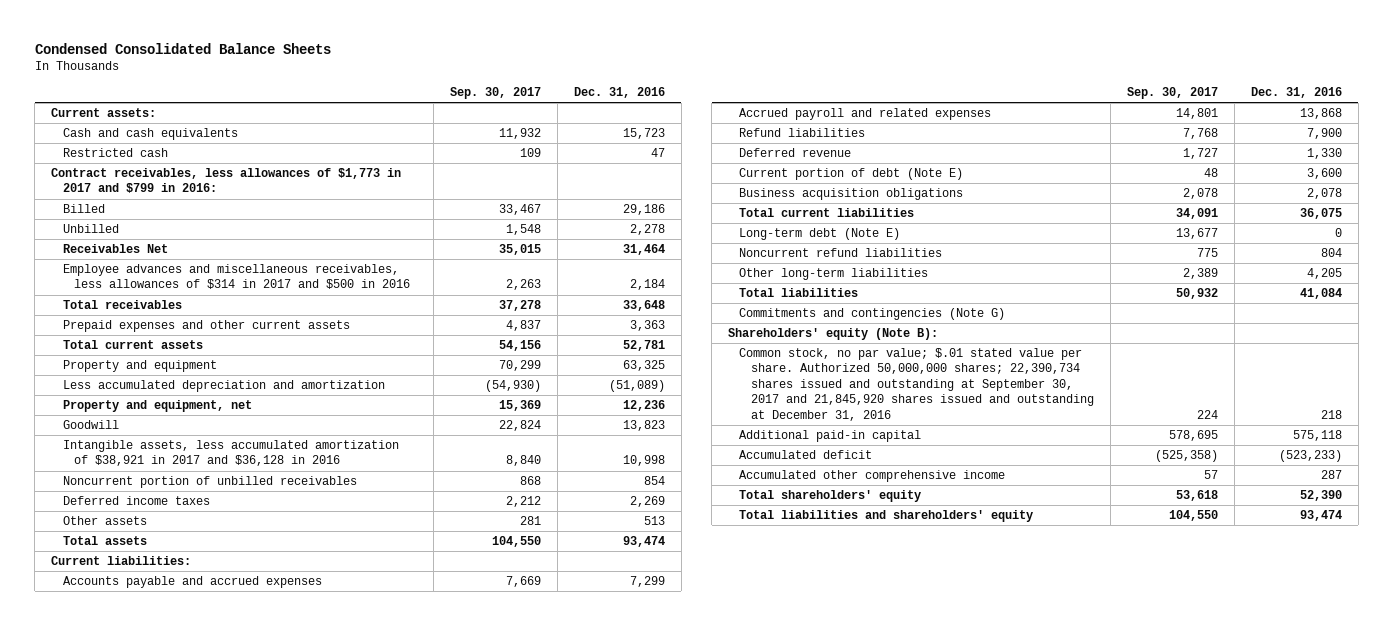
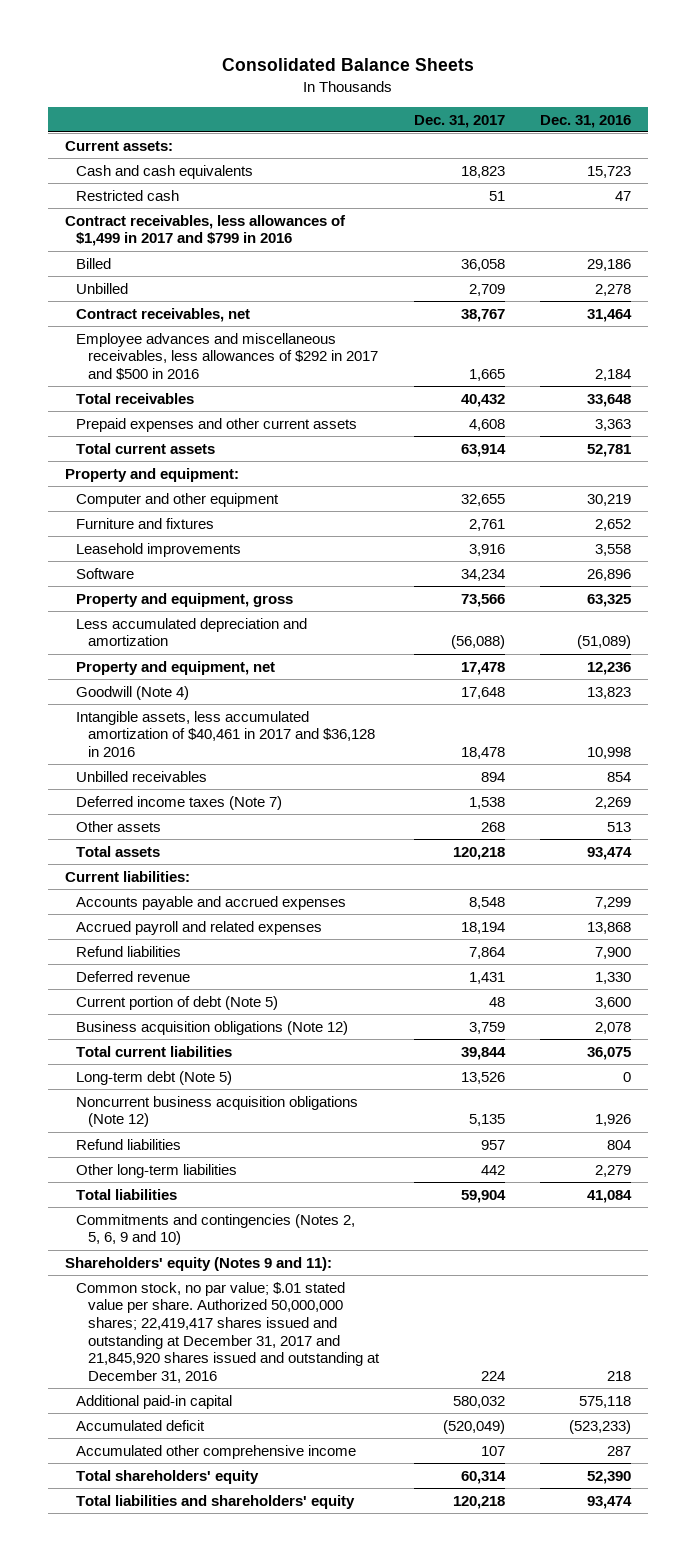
- Condensed Consolidated Balance Sheets
+ Consolidated Balance Sheets
- | Sep. 30, 2017 | Dec. 31, 2016
+ | Dec. 31, 2017 | Dec. 31, 2016
- Contract receivables, less allowances of $1,773 in 2017 and $799 in 2016:
+ Contract receivables, less allowances of $1,499 in 2017 and $799 in 2016
- Receivables Net | 35,015 | 31,464
- Employee advances and miscellaneous receivables, less allowances of $314 in 2017 and $500 in 2016 | 2,263 | 2,184
+ Contract receivables, net | 38,767 | 31,464
+ Employee advances and miscellaneous receivables, less allowances of $292 in 2017 and $500 in 2016 | 1,665 | 2,184
- Property and equipment | 70,299 | 63,325
+ Property and equipment:
+ Computer and other equipment | 32,655 | 30,219
+ Furniture and fixtures | 2,761 | 2,652
+ Leasehold improvements | 3,916 | 3,558
+ Software | 34,234 | 26,896
+ Property and equipment, gross | 73,566 | 63,325
- Goodwill | 22,824 | 13,823
- Intangible assets, less accumulated amortization of $38,921 in 2017 and $36,128 in 2016 | 8,840 | 10,998
- Noncurrent portion of unbilled receivables | 868 | 854
- Deferred income taxes | 2,212 | 2,269
+ Goodwill (Note 4) | 17,648 | 13,823
+ Intangible assets, less accumulated amortization of $40,461 in 2017 and $36,128 in 2016 | 18,478 | 10,998
+ Unbilled receivables | 894 | 854
+ Deferred income taxes (Note 7) | 1,538 | 2,269
- Current portion of debt (Note E) | 48 | 3,600
- Business acquisition obligations | 2,078 | 2,078
+ Current portion of debt (Note 5) | 48 | 3,600
+ Business acquisition obligations (Note 12) | 3,759 | 2,078
- Long-term debt (Note E) | 13,677 | 0
- Noncurrent refund liabilities | 775 | 804
- Other long-term liabilities | 2,389 | 4,205
+ Long-term debt (Note 5) | 13,526 | 0
+ Noncurrent business acquisition obligations (Note 12) | 5,135 | 1,926
+ Refund liabilities | 957 | 804
+ Other long-term liabilities | 442 | 2,279
- Commitments and contingencies (Note G)
- Shareholders' equity (Note B):
- Common stock, no par value; $.01 stated value per share. Authorized 50,000,000 shares; 22,390,734 shares issued and outstanding at September 30, 2017 and 21,845,920 shares issued and outstanding at December 31, 2016 | 224 | 218
+ Commitments and contingencies (Notes 2, 5, 6, 9 and 10)
+ Shareholders' equity (Notes 9 and 11):
+ Common stock, no par value; $.01 stated value per share. Authorized 50,000,000 shares; 22,419,417 shares issued and outstanding at December 31, 2017 and 21,845,920 shares issued and outstanding at December 31, 2016 | 224 | 218

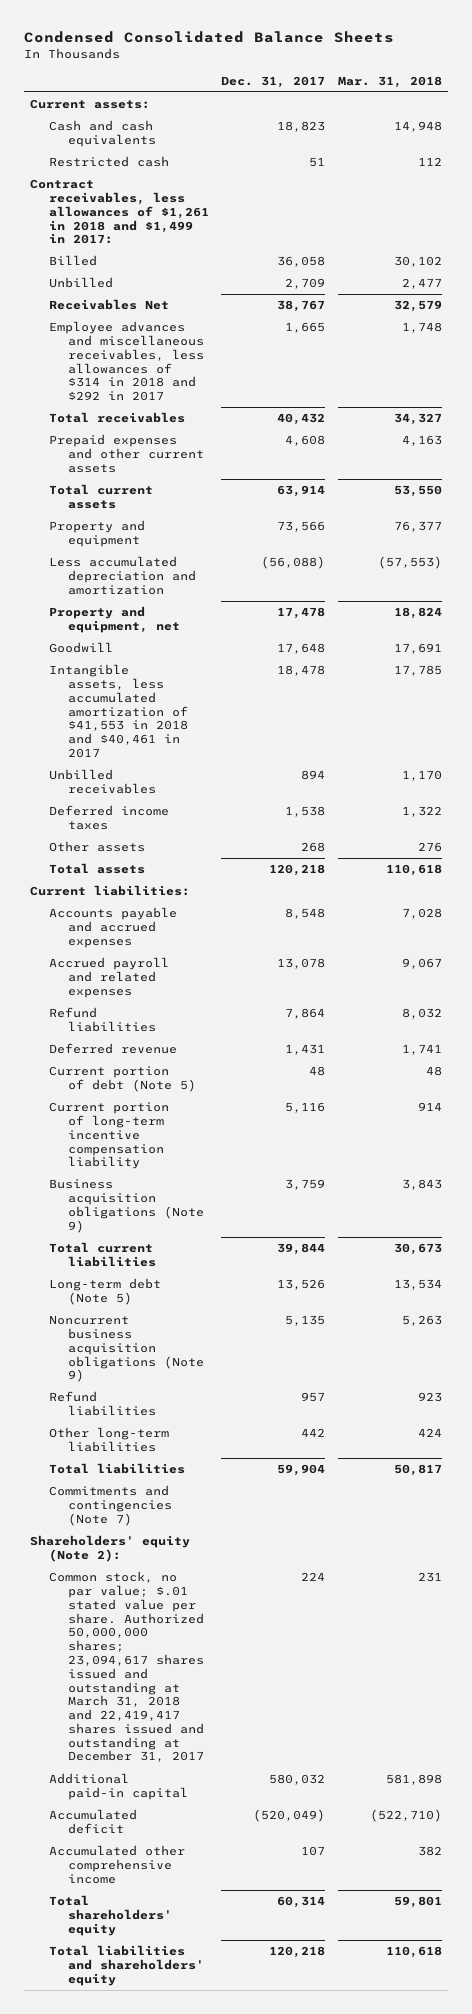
- Consolidated Balance Sheets
+ Condensed Consolidated Balance Sheets
- | Dec. 31, 2017 | Dec. 31, 2016
+ | Dec. 31, 2017 | Mar. 31, 2018
- Contract receivables, less allowances of $1,499 in 2017 and $799 in 2016
+ Contract receivables, less allowances of $1,261 in 2018 and $1,499 in 2017:
- Contract receivables, net | 38,767 | 31,464
- Employee advances and miscellaneous receivables, less allowances of $292 in 2017 and $500 in 2016 | 1,665 | 2,184
+ Receivables Net | 38,767 | 32,579
+ Employee advances and miscellaneous receivables, less allowances of $314 in 2018 and $292 in 2017 | 1,665 | 1,748
- Property and equipment:
- Computer and other equipment | 32,655 | 30,219
- Furniture and fixtures | 2,761 | 2,652
- Leasehold improvements | 3,916 | 3,558
- Software | 34,234 | 26,896
- Property and equipment, gross | 73,566 | 63,325
+ Property and equipment | 73,566 | 76,377
- Goodwill (Note 4) | 17,648 | 13,823
- Intangible assets, less accumulated amortization of $40,461 in 2017 and $36,128 in 2016 | 18,478 | 10,998
+ Goodwill | 17,648 | 17,691
+ Intangible assets, less accumulated amortization of $41,553 in 2018 and $40,461 in 2017 | 18,478 | 17,785
- Deferred income taxes (Note 7) | 1,538 | 2,269
+ Deferred income taxes | 1,538 | 1,322
- Accrued payroll and related expenses | 18,194 | 13,868
+ Accrued payroll and related expenses | 13,078 | 9,067
- Business acquisition obligations (Note 12) | 3,759 | 2,078
+ Current portion of long-term incentive compensation liability | 5,116 | 914
+ Business acquisition obligations (Note 9) | 3,759 | 3,843
- Noncurrent business acquisition obligations (Note 12) | 5,135 | 1,926
+ Noncurrent business acquisition obligations (Note 9) | 5,135 | 5,263
- Commitments and contingencies (Notes 2, 5, 6, 9 and 10)
- Shareholders' equity (Notes 9 and 11):
- Common stock, no par value; $.01 stated value per share. Authorized 50,000,000 shares; 22,419,417 shares issued and outstanding at December 31, 2017 and 21,845,920 shares issued and outstanding at December 31, 2016 | 224 | 218
+ Commitments and contingencies (Note 7)
+ Shareholders' equity (Note 2):
+ Common stock, no par value; $.01 stated value per share. Authorized 50,000,000 shares; 23,094,617 shares issued and outstanding at March 31, 2018 and 22,419,417 shares issued and outstanding at December 31, 2017 | 224 | 231

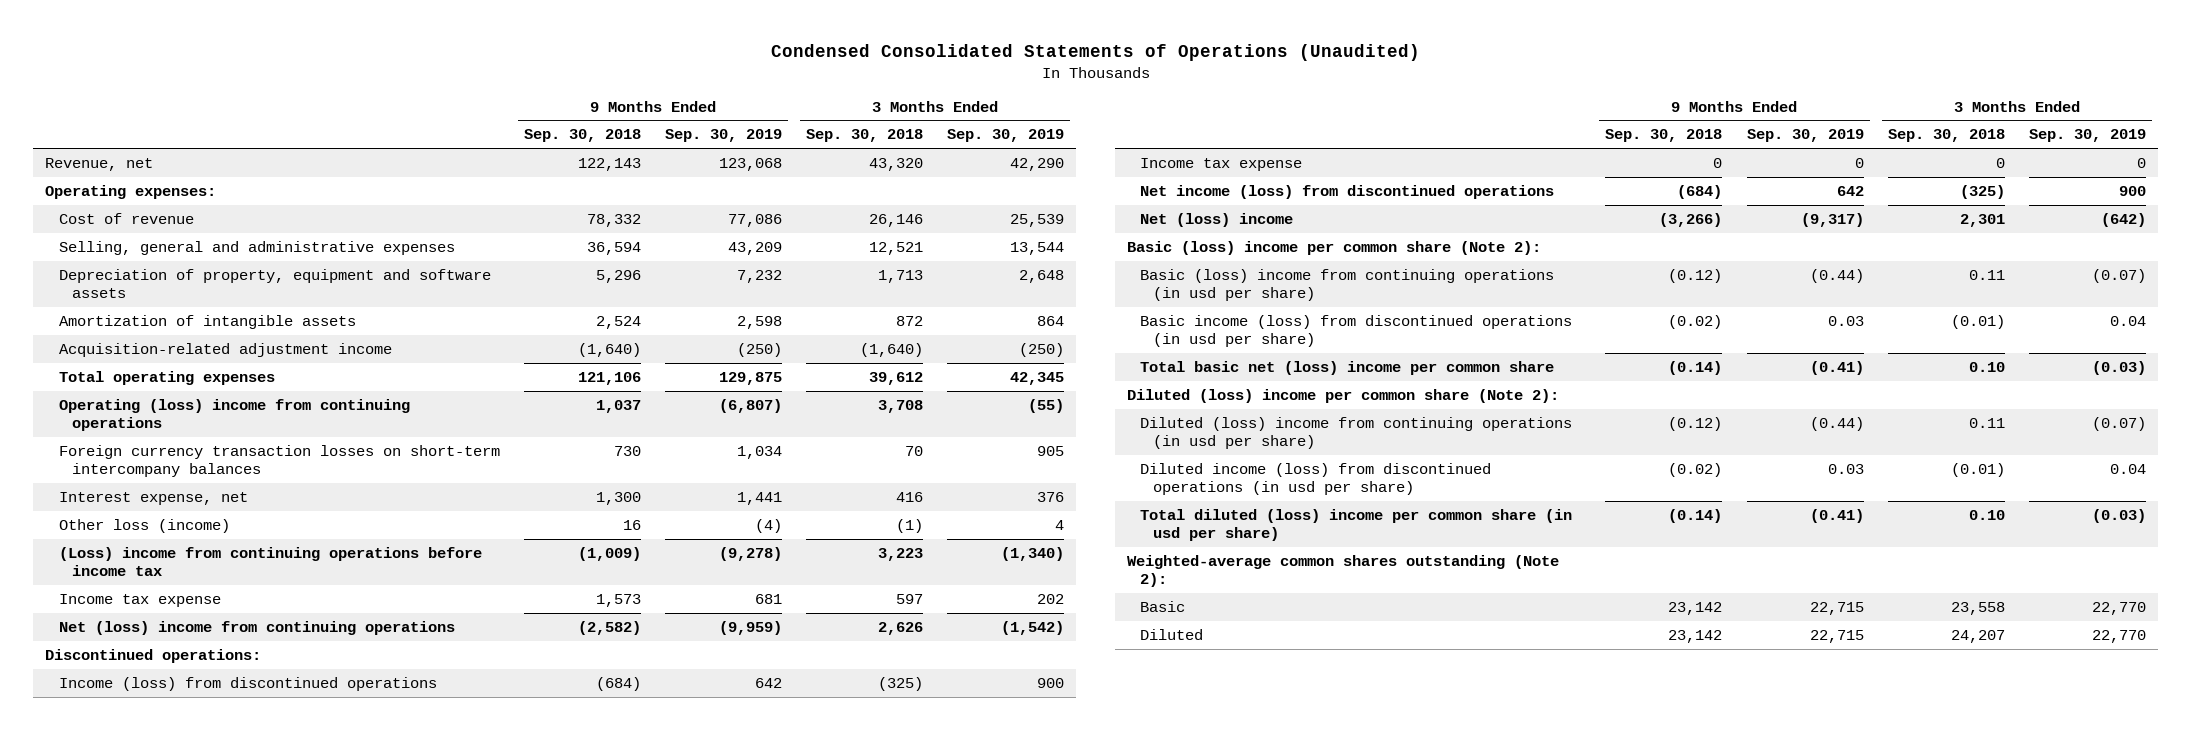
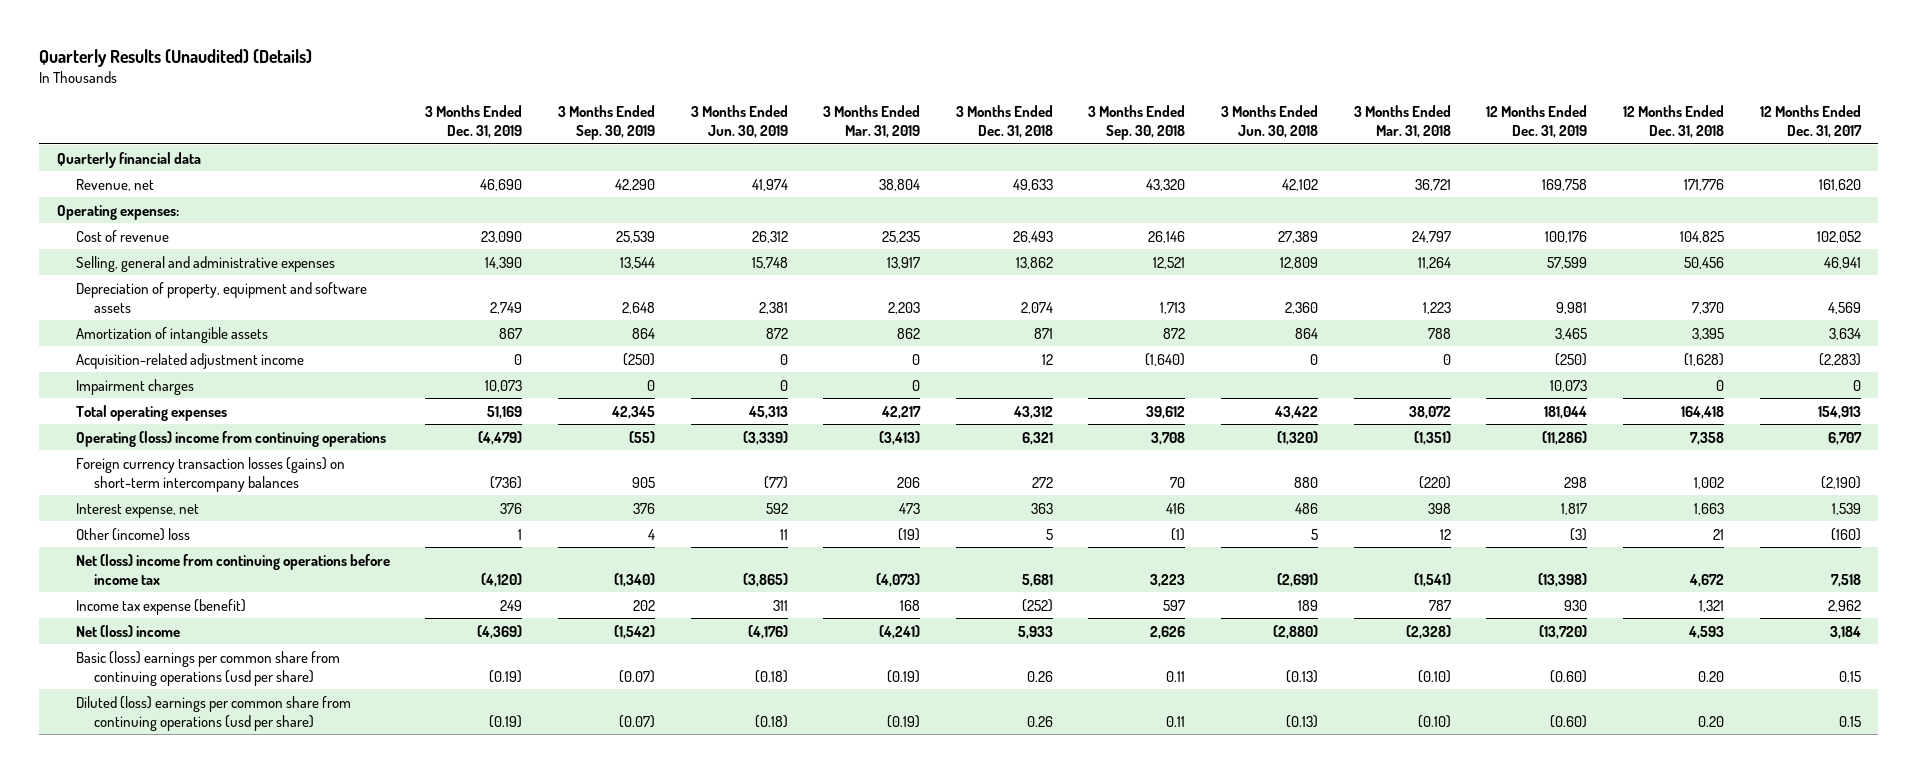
- Condensed Consolidated Statements of Operations (Unaudited)
+ Quarterly Results (Unaudited) (Details)
- | 9 Months Ended Sep. 30, 2018 | 9 Months Ended Sep. 30, 2019 | 3 Months Ended Sep. 30, 2018 | 3 Months Ended Sep. 30, 2019
+ | 3 Months Ended Dec. 31, 2019 | 3 Months Ended Sep. 30, 2019 | 3 Months Ended Jun. 30, 2019 | 3 Months Ended Mar. 31, 2019 | 3 Months Ended Dec. 31, 2018 | 3 Months Ended Sep. 30, 2018 | 3 Months Ended Jun. 30, 2018 | 3 Months Ended Mar. 31, 2018 | 12 Months Ended Dec. 31, 2019 | 12 Months Ended Dec. 31, 2018 | 12 Months Ended Dec. 31, 2017
+ Quarterly financial data
+ Impairment charges | 10,073 | 0 | 0 | 0 | | | | | 10,073 | 0 | 0
- Foreign currency transaction losses on short-term intercompany balances | 730 | 1,034 | 70 | 905
+ Foreign currency transaction losses (gains) on short-term intercompany balances | (736) | 905 | (77) | 206 | 272 | 70 | 880 | (220) | 298 | 1,002 | (2,190)
- Other loss (income) | 16 | (4) | (1) | 4
- (Loss) income from continuing operations before income tax | (1,009) | (9,278) | 3,223 | (1,340)
- Income tax expense | 1,573 | 681 | 597 | 202
- Net (loss) income from continuing operations | (2,582) | (9,959) | 2,626 | (1,542)
- Discontinued operations:
- Income (loss) from discontinued operations | (684) | 642 | (325) | 900
- Income tax expense | 0 | 0 | 0 | 0
- Net income (loss) from discontinued operations | (684) | 642 | (325) | 900
- Net (loss) income | (3,266) | (9,317) | 2,301 | (642)
- Basic (loss) income per common share (Note 2):
- Basic (loss) income from continuing operations (in usd per share) | (0.12) | (0.44) | 0.11 | (0.07)
- Basic income (loss) from discontinued operations (in usd per share) | (0.02) | 0.03 | (0.01) | 0.04
- Total basic net (loss) income per common share | (0.14) | (0.41) | 0.10 | (0.03)
- Diluted (loss) income per common share (Note 2):
- Diluted (loss) income from continuing operations (in usd per share) | (0.12) | (0.44) | 0.11 | (0.07)
- Diluted income (loss) from discontinued operations (in usd per share) | (0.02) | 0.03 | (0.01) | 0.04
- Total diluted (loss) income per common share (in usd per share) | (0.14) | (0.41) | 0.10 | (0.03)
- Weighted-average common shares outstanding (Note 2):
- Basic | 23,142 | 22,715 | 23,558 | 22,770
- Diluted | 23,142 | 22,715 | 24,207 | 22,770
+ Other (income) loss | 1 | 4 | 11 | (19) | 5 | (1) | 5 | 12 | (3) | 21 | (160)
+ Net (loss) income from continuing operations before income tax | (4,120) | (1,340) | (3,865) | (4,073) | 5,681 | 3,223 | (2,691) | (1,541) | (13,398) | 4,672 | 7,518
+ Income tax expense (benefit) | 249 | 202 | 311 | 168 | (252) | 597 | 189 | 787 | 930 | 1,321 | 2,962
+ Net (loss) income | (4,369) | (1,542) | (4,176) | (4,241) | 5,933 | 2,626 | (2,880) | (2,328) | (13,720) | 4,593 | 3,184
+ Basic (loss) earnings per common share from continuing operations (usd per share) | (0.19) | (0.07) | (0.18) | (0.19) | 0.26 | 0.11 | (0.13) | (0.10) | (0.60) | 0.20 | 0.15
+ Diluted (loss) earnings per common share from continuing operations (usd per share) | (0.19) | (0.07) | (0.18) | (0.19) | 0.26 | 0.11 | (0.13) | (0.10) | (0.60) | 0.20 | 0.15

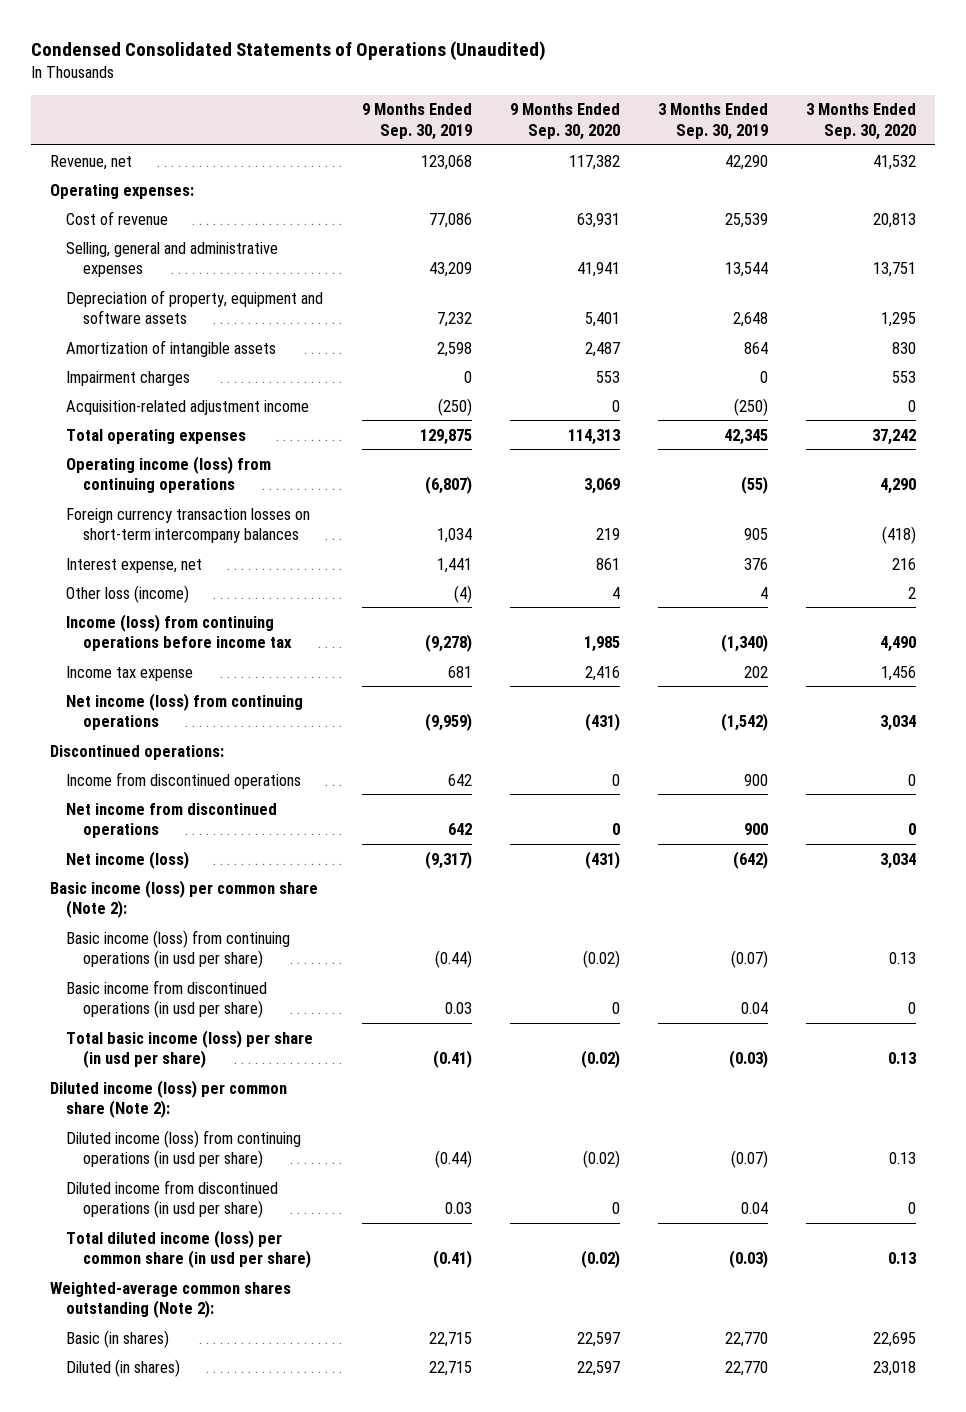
- Quarterly Results (Unaudited) (Details)
+ Condensed Consolidated Statements of Operations (Unaudited)
- | 3 Months Ended Dec. 31, 2019 | 3 Months Ended Sep. 30, 2019 | 3 Months Ended Jun. 30, 2019 | 3 Months Ended Mar. 31, 2019 | 3 Months Ended Dec. 31, 2018 | 3 Months Ended Sep. 30, 2018 | 3 Months Ended Jun. 30, 2018 | 3 Months Ended Mar. 31, 2018 | 12 Months Ended Dec. 31, 2019 | 12 Months Ended Dec. 31, 2018 | 12 Months Ended Dec. 31, 2017
+ | 9 Months Ended Sep. 30, 2019 | 9 Months Ended Sep. 30, 2020 | 3 Months Ended Sep. 30, 2019 | 3 Months Ended Sep. 30, 2020
- Quarterly financial data
moved down: Acquisition-related adjustment income | (250) | 0 | (250) | 0
- Operating (loss) income from continuing operations | (4,479) | (55) | (3,339) | (3,413) | 6,321 | 3,708 | (1,320) | (1,351) | (11,286) | 7,358 | 6,707
- Foreign currency transaction losses (gains) on short-term intercompany balances | (736) | 905 | (77) | 206 | 272 | 70 | 880 | (220) | 298 | 1,002 | (2,190)
+ Operating income (loss) from continuing operations | (6,807) | 3,069 | (55) | 4,290
+ Foreign currency transaction losses on short-term intercompany balances | 1,034 | 219 | 905 | (418)
- Other (income) loss | 1 | 4 | 11 | (19) | 5 | (1) | 5 | 12 | (3) | 21 | (160)
- Net (loss) income from continuing operations before income tax | (4,120) | (1,340) | (3,865) | (4,073) | 5,681 | 3,223 | (2,691) | (1,541) | (13,398) | 4,672 | 7,518
- Income tax expense (benefit) | 249 | 202 | 311 | 168 | (252) | 597 | 189 | 787 | 930 | 1,321 | 2,962
- Net (loss) income | (4,369) | (1,542) | (4,176) | (4,241) | 5,933 | 2,626 | (2,880) | (2,328) | (13,720) | 4,593 | 3,184
- Basic (loss) earnings per common share from continuing operations (usd per share) | (0.19) | (0.07) | (0.18) | (0.19) | 0.26 | 0.11 | (0.13) | (0.10) | (0.60) | 0.20 | 0.15
- Diluted (loss) earnings per common share from continuing operations (usd per share) | (0.19) | (0.07) | (0.18) | (0.19) | 0.26 | 0.11 | (0.13) | (0.10) | (0.60) | 0.20 | 0.15
+ Other loss (income) | (4) | 4 | 4 | 2
+ Income (loss) from continuing operations before income tax | (9,278) | 1,985 | (1,340) | 4,490
+ Income tax expense | 681 | 2,416 | 202 | 1,456
+ Net income (loss) from continuing operations | (9,959) | (431) | (1,542) | 3,034
+ Discontinued operations:
+ Income from discontinued operations | 642 | 0 | 900 | 0
+ Net income from discontinued operations | 642 | 0 | 900 | 0
+ Net income (loss) | (9,317) | (431) | (642) | 3,034
+ Basic income (loss) per common share (Note 2):
+ Basic income (loss) from continuing operations (in usd per share) | (0.44) | (0.02) | (0.07) | 0.13
+ Basic income from discontinued operations (in usd per share) | 0.03 | 0 | 0.04 | 0
+ Total basic income (loss) per share (in usd per share) | (0.41) | (0.02) | (0.03) | 0.13
+ Diluted income (loss) per common share (Note 2):
+ Diluted income (loss) from continuing operations (in usd per share) | (0.44) | (0.02) | (0.07) | 0.13
+ Diluted income from discontinued operations (in usd per share) | 0.03 | 0 | 0.04 | 0
+ Total diluted income (loss) per common share (in usd per share) | (0.41) | (0.02) | (0.03) | 0.13
+ Weighted-average common shares outstanding (Note 2):
+ Basic (in shares) | 22,715 | 22,597 | 22,770 | 22,695
+ Diluted (in shares) | 22,715 | 22,597 | 22,770 | 23,018

